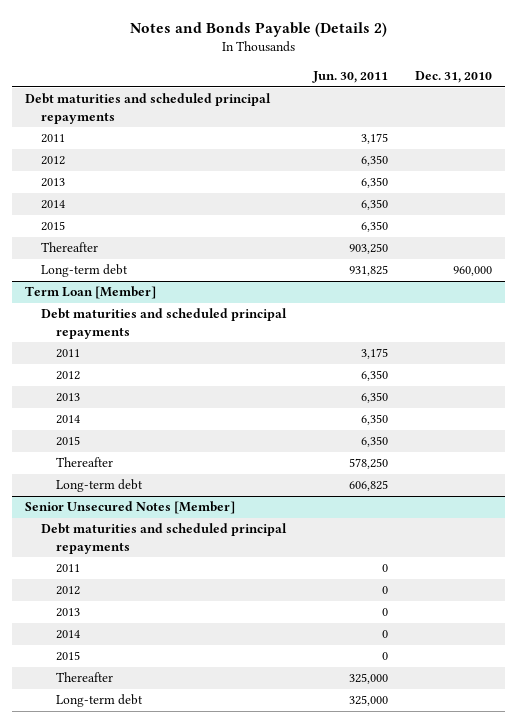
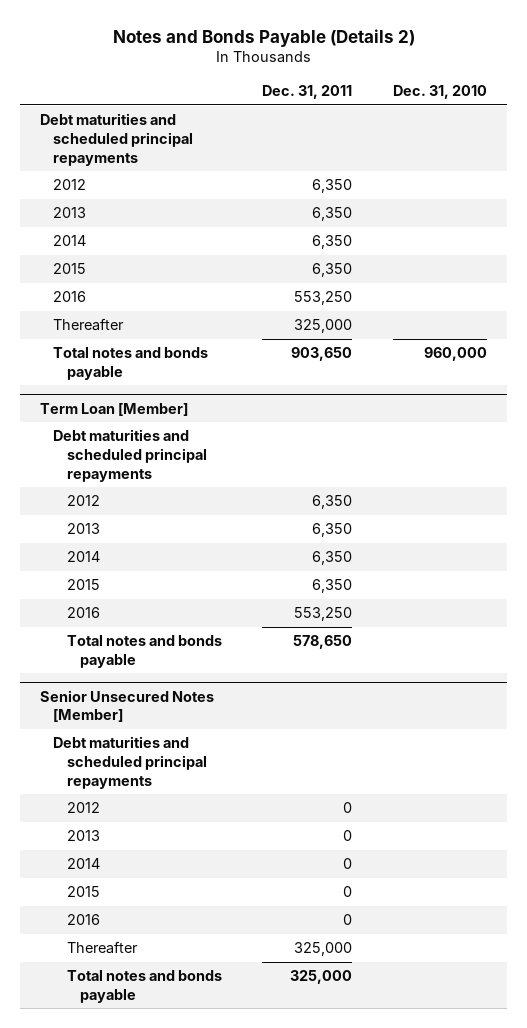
- | Jun. 30, 2011 | Dec. 31, 2010
+ | Dec. 31, 2011 | Dec. 31, 2010
- 2011 | 3,175 |
+ 2016 | 553,250 |
- Long-term debt | 931,825 | 960,000
+ Total notes and bonds payable | 903,650 | 960,000
@ Term Loan [Member]
- 2011 | 3,175 |
- Thereafter | 578,250 |
- Long-term debt | 606,825 |
+ 2016 | 553,250 |
+ Total notes and bonds payable | 578,650 |
@ Senior Unsecured Notes [Member]
- 2011 | 0 |
+ 2016 | 0 |
- Long-term debt | 325,000 |
+ Total notes and bonds payable | 325,000 |

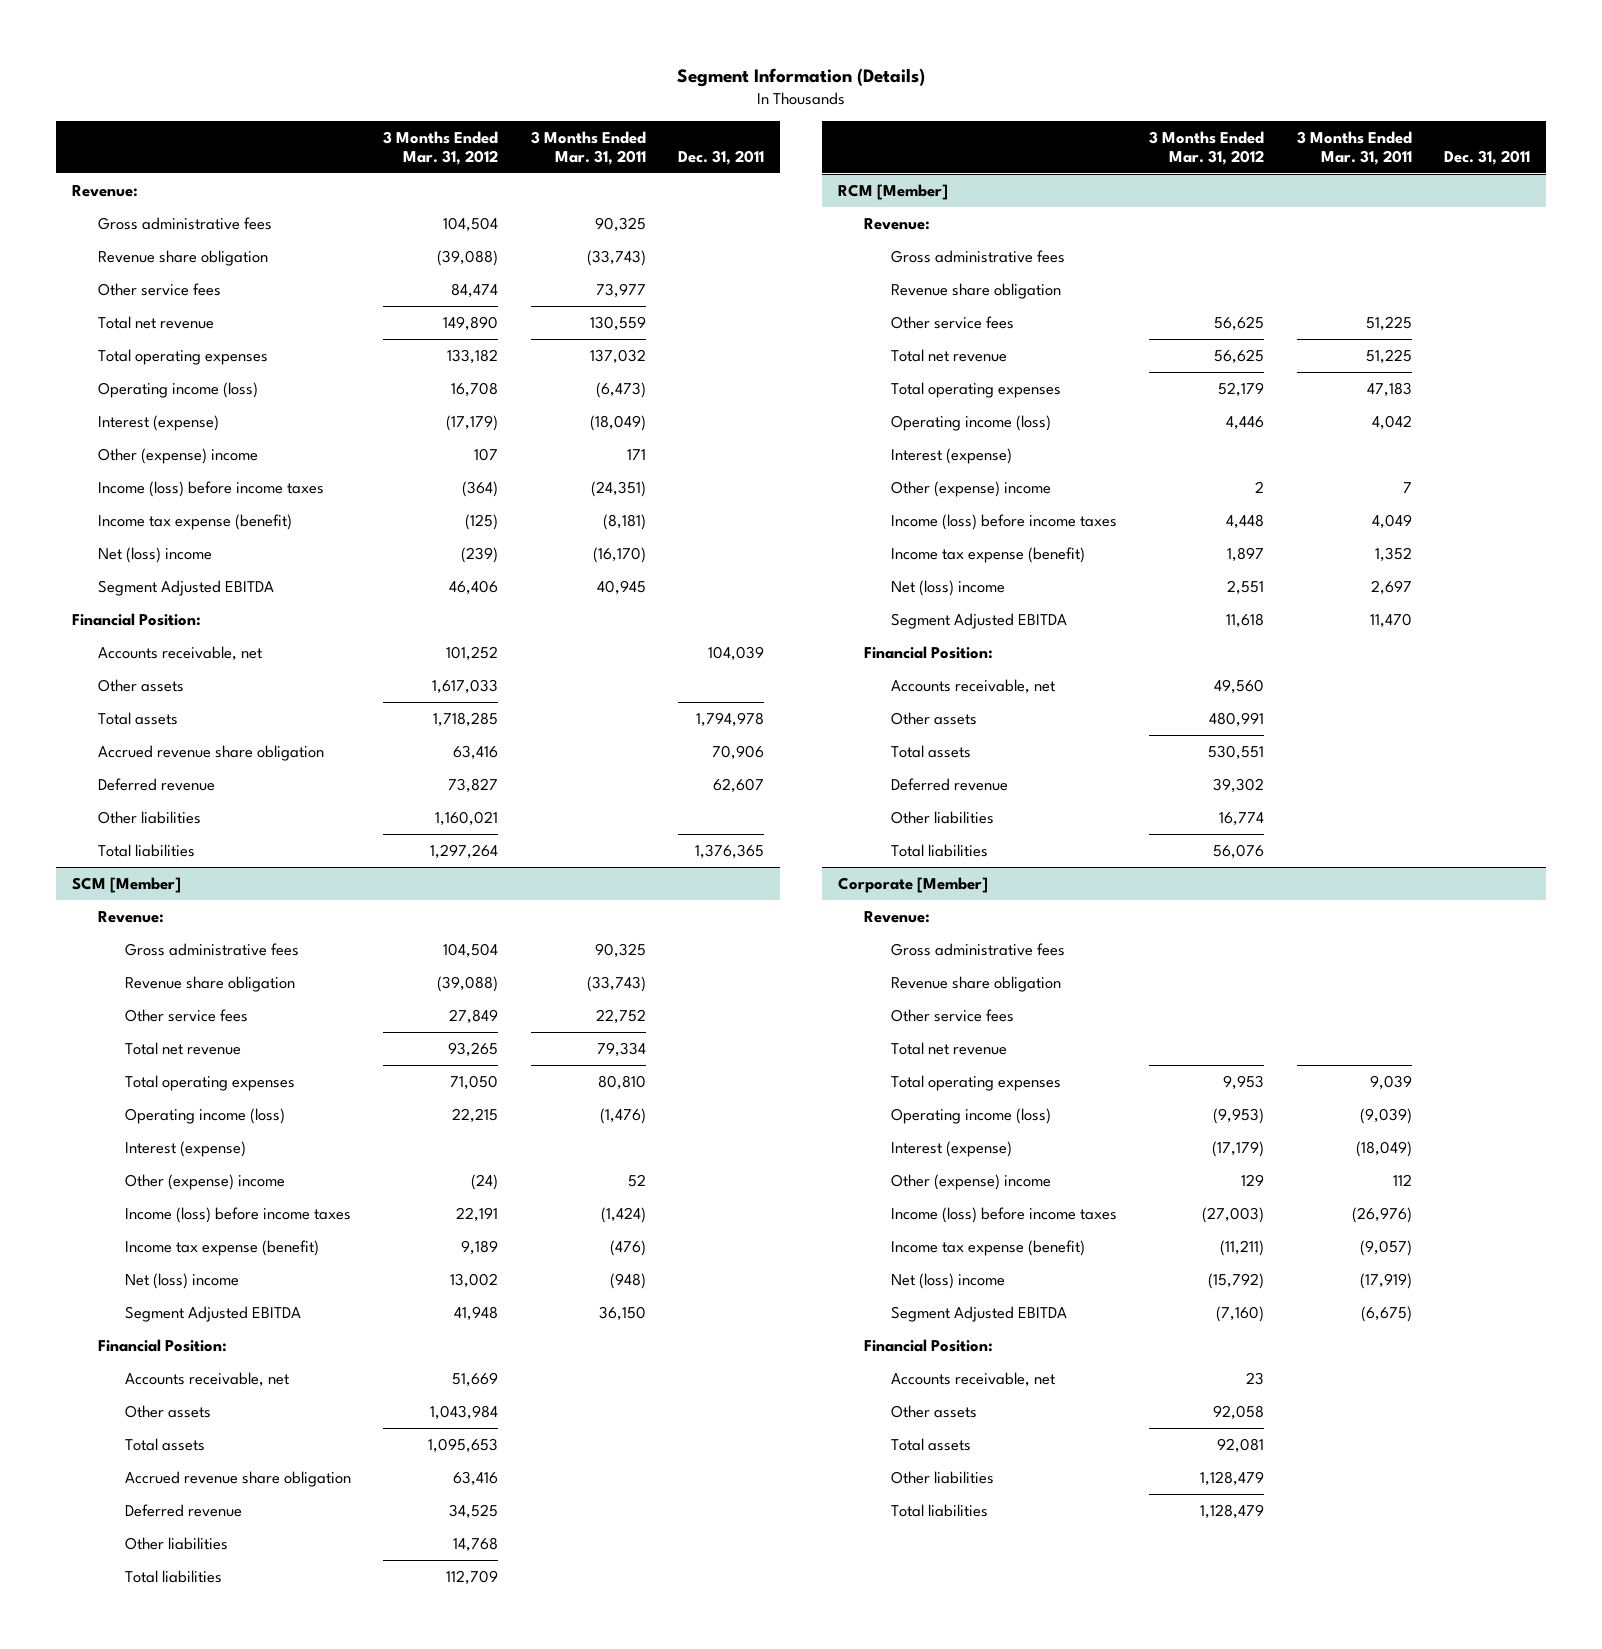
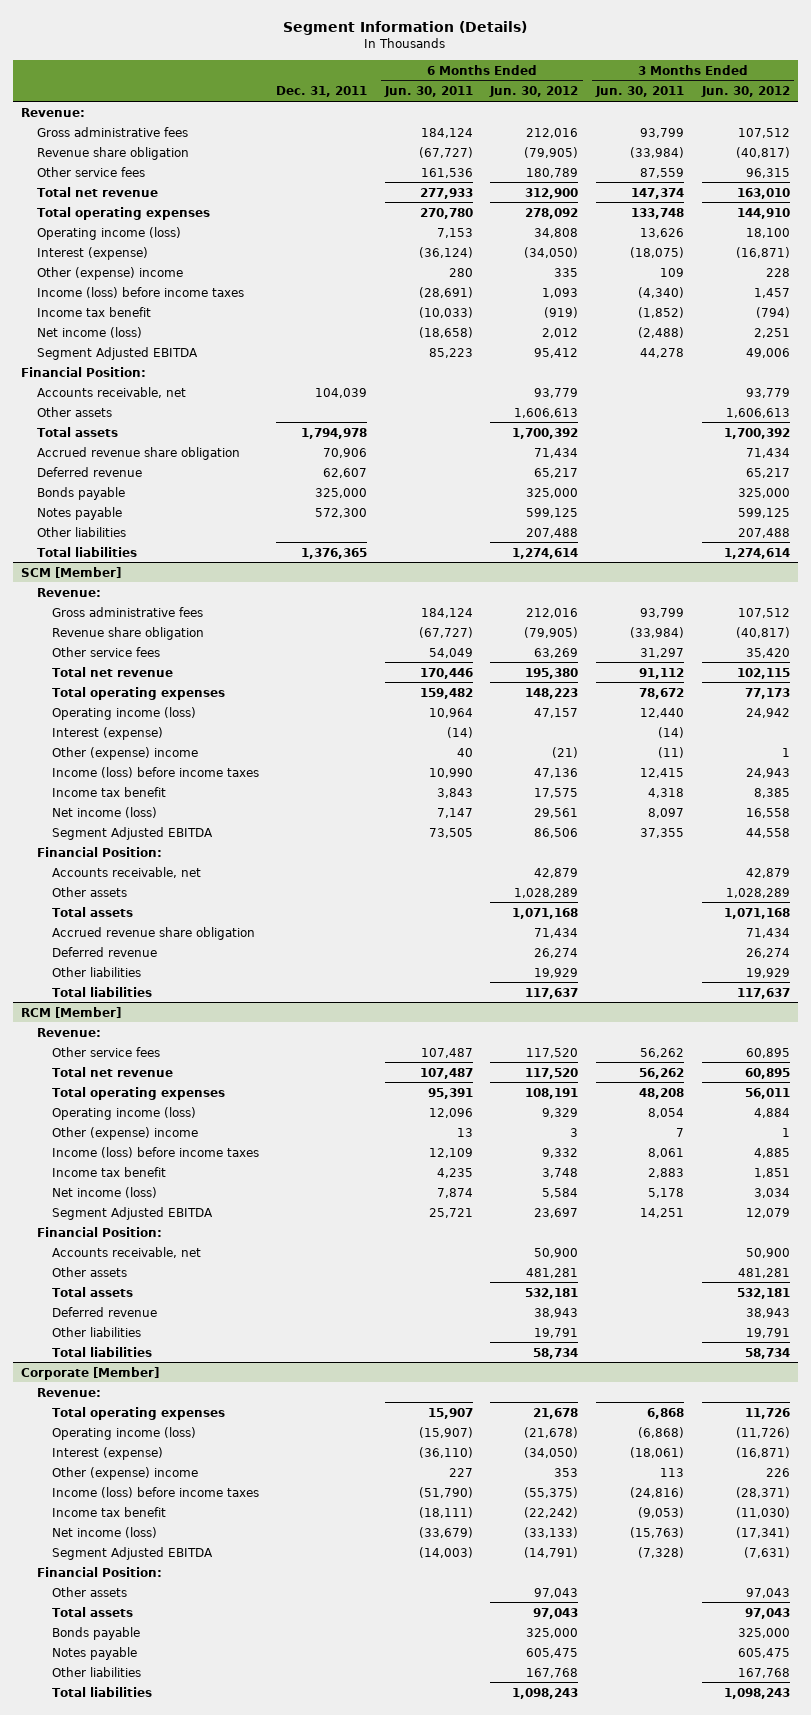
- | 3 Months Ended Mar. 31, 2012 | 3 Months Ended Mar. 31, 2011 | Dec. 31, 2011
+ | Dec. 31, 2011 | 6 Months Ended Jun. 30, 2011 | 6 Months Ended Jun. 30, 2012 | 3 Months Ended Jun. 30, 2011 | 3 Months Ended Jun. 30, 2012
- Income tax expense (benefit) | (125) | (8,181) |
- Net (loss) income | (239) | (16,170) |
+ Income tax benefit | | (10,033) | (919) | (1,852) | (794)
+ Net income (loss) | | (18,658) | 2,012 | (2,488) | 2,251
+ Bonds payable | 325,000 | | 325,000 | | 325,000
+ Notes payable | 572,300 | | 599,125 | | 599,125
@ SCM [Member]
- Income tax expense (benefit) | 9,189 | (476) |
- Net (loss) income | 13,002 | (948) |
+ Income tax benefit | | 3,843 | 17,575 | 4,318 | 8,385
+ Net income (loss) | | 7,147 | 29,561 | 8,097 | 16,558
@ RCM [Member]
- Gross administrative fees
- Revenue share obligation
- Interest (expense)
- Income tax expense (benefit) | 1,897 | 1,352 |
- Net (loss) income | 2,551 | 2,697 |
+ Income tax benefit | | 4,235 | 3,748 | 2,883 | 1,851
+ Net income (loss) | | 7,874 | 5,584 | 5,178 | 3,034
@ Corporate [Member]
- Gross administrative fees
- Revenue share obligation
- Other service fees
- Total net revenue
- Income tax expense (benefit) | (11,211) | (9,057) |
- Net (loss) income | (15,792) | (17,919) |
+ Income tax benefit | | (18,111) | (22,242) | (9,053) | (11,030)
+ Net income (loss) | | (33,679) | (33,133) | (15,763) | (17,341)
- Accounts receivable, net | 23 | |
+ Bonds payable | | | 325,000 | | 325,000
+ Notes payable | | | 605,475 | | 605,475

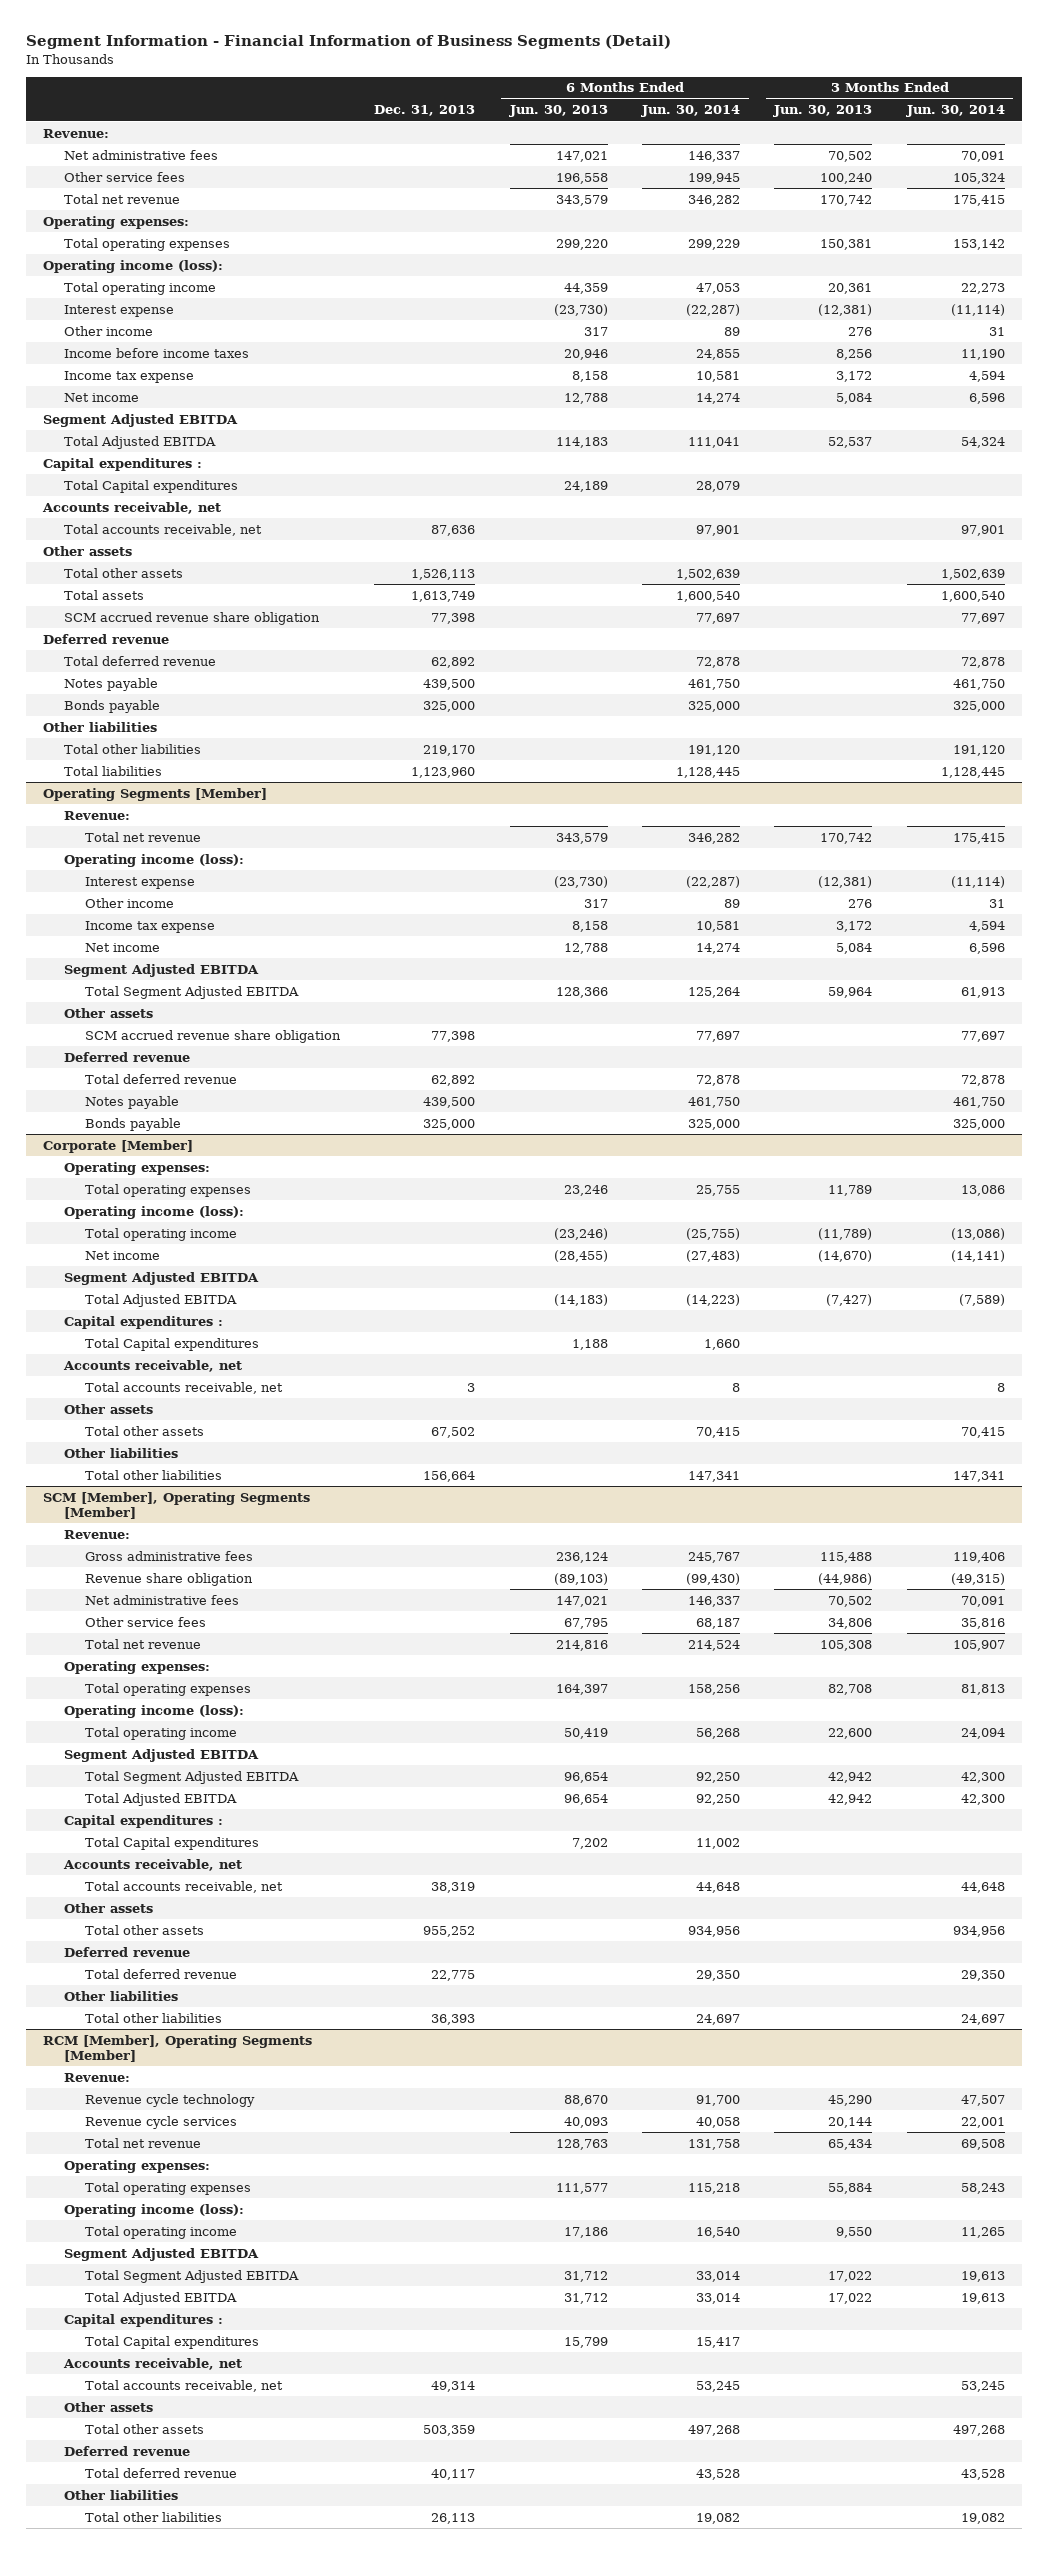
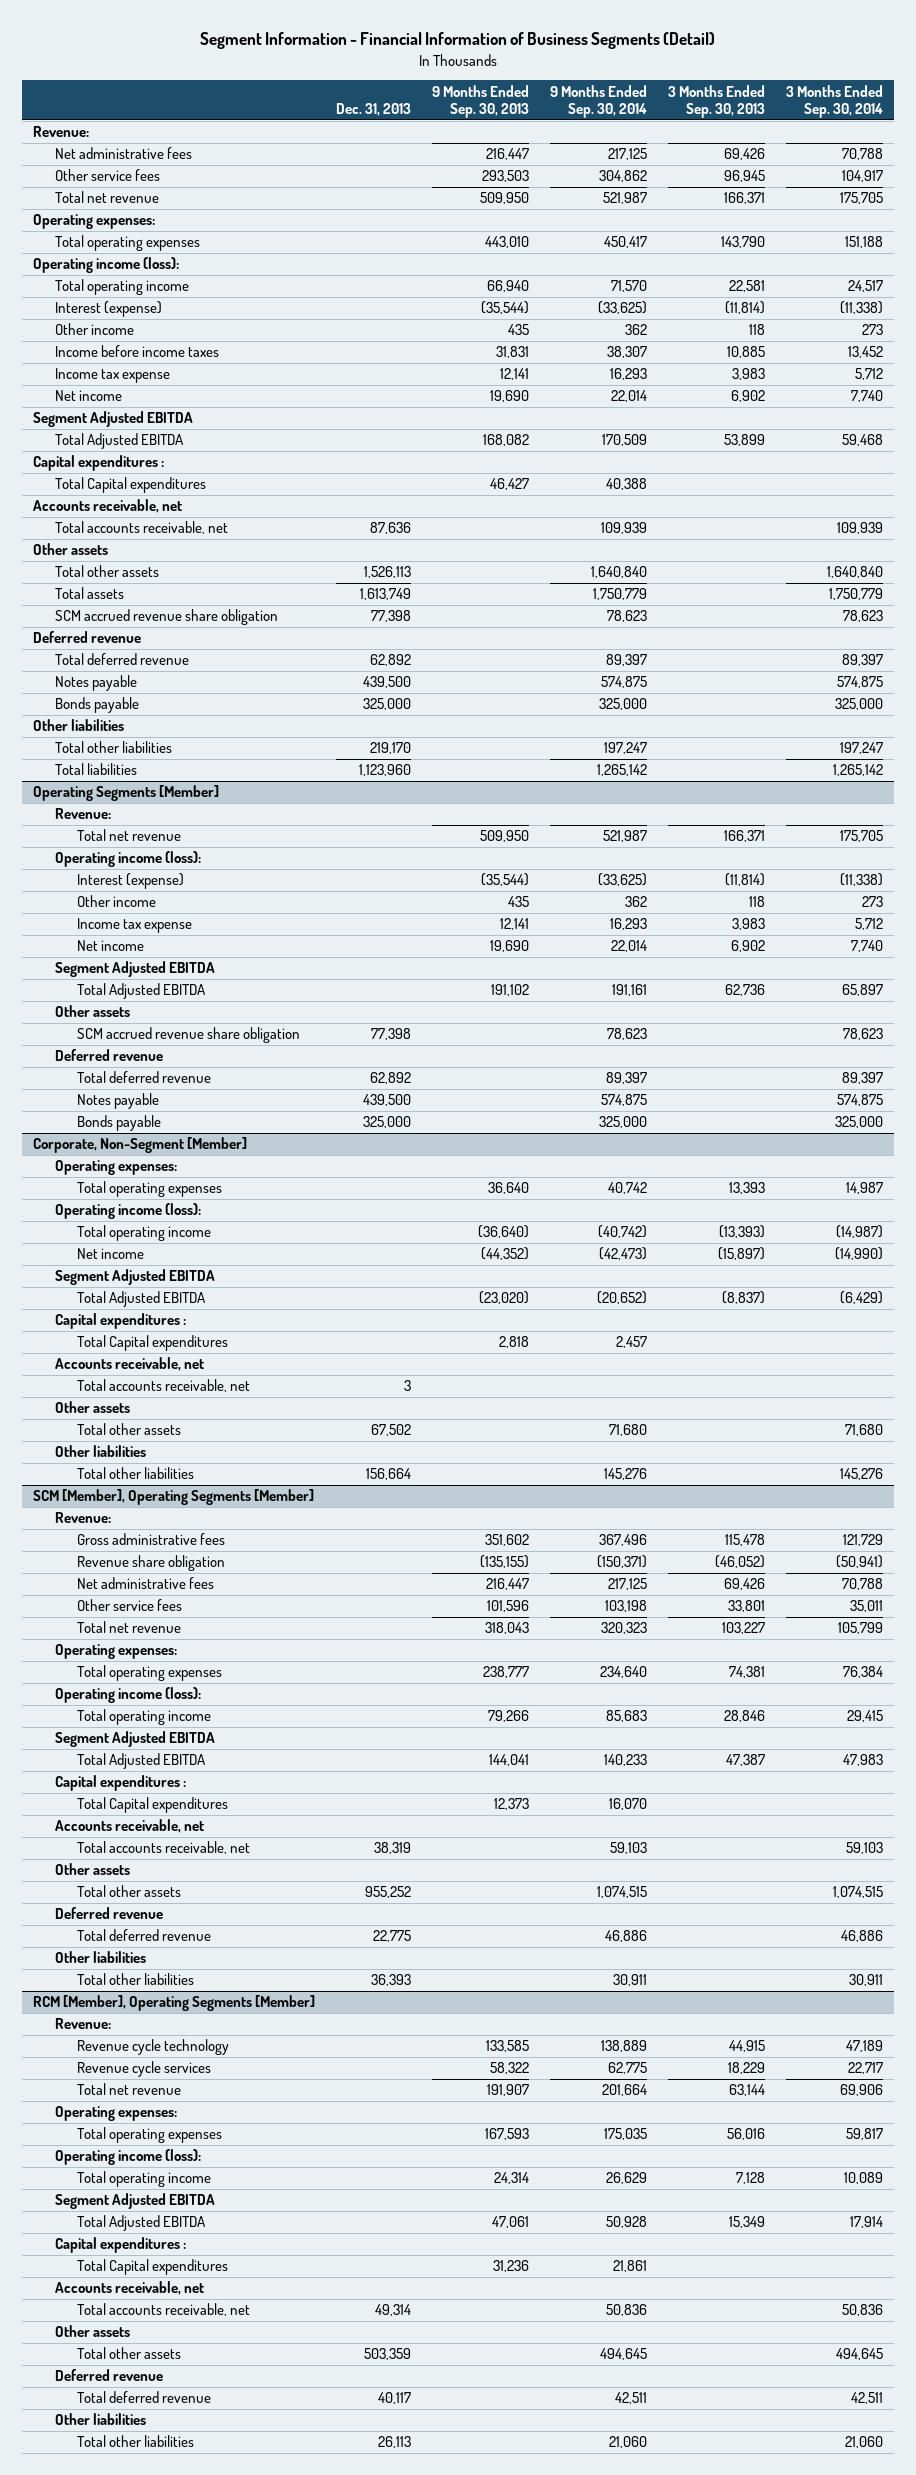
- | Dec. 31, 2013 | 6 Months Ended Jun. 30, 2013 | 6 Months Ended Jun. 30, 2014 | 3 Months Ended Jun. 30, 2013 | 3 Months Ended Jun. 30, 2014
+ | Dec. 31, 2013 | 9 Months Ended Sep. 30, 2013 | 9 Months Ended Sep. 30, 2014 | 3 Months Ended Sep. 30, 2013 | 3 Months Ended Sep. 30, 2014
- Interest expense | | (23,730) | (22,287) | (12,381) | (11,114)
+ Interest (expense) | | (35,544) | (33,625) | (11,814) | (11,338)
@ Operating Segments [Member]
- Interest expense | | (23,730) | (22,287) | (12,381) | (11,114)
+ Interest (expense) | | (35,544) | (33,625) | (11,814) | (11,338)
- Total Segment Adjusted EBITDA | | 128,366 | 125,264 | 59,964 | 61,913
+ Total Adjusted EBITDA | | 191,102 | 191,161 | 62,736 | 65,897
- Corporate [Member]
+ Corporate, Non-Segment [Member]
@ SCM [Member], Operating Segments [Member]
- Total Segment Adjusted EBITDA | | 96,654 | 92,250 | 42,942 | 42,300
@ RCM [Member], Operating Segments [Member]
- Total Segment Adjusted EBITDA | | 31,712 | 33,014 | 17,022 | 19,613

